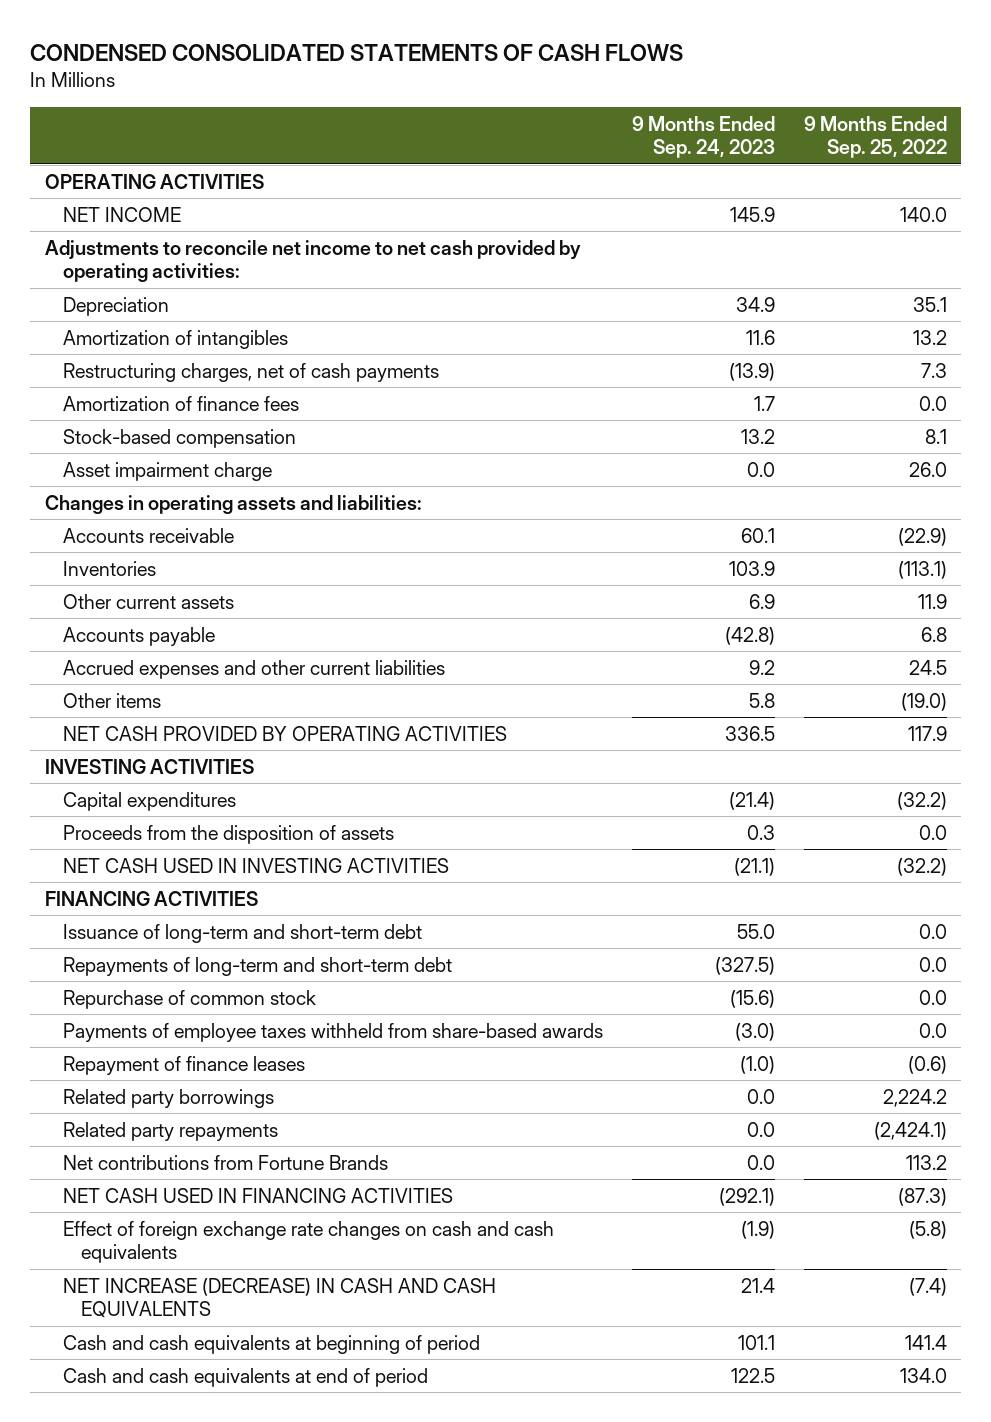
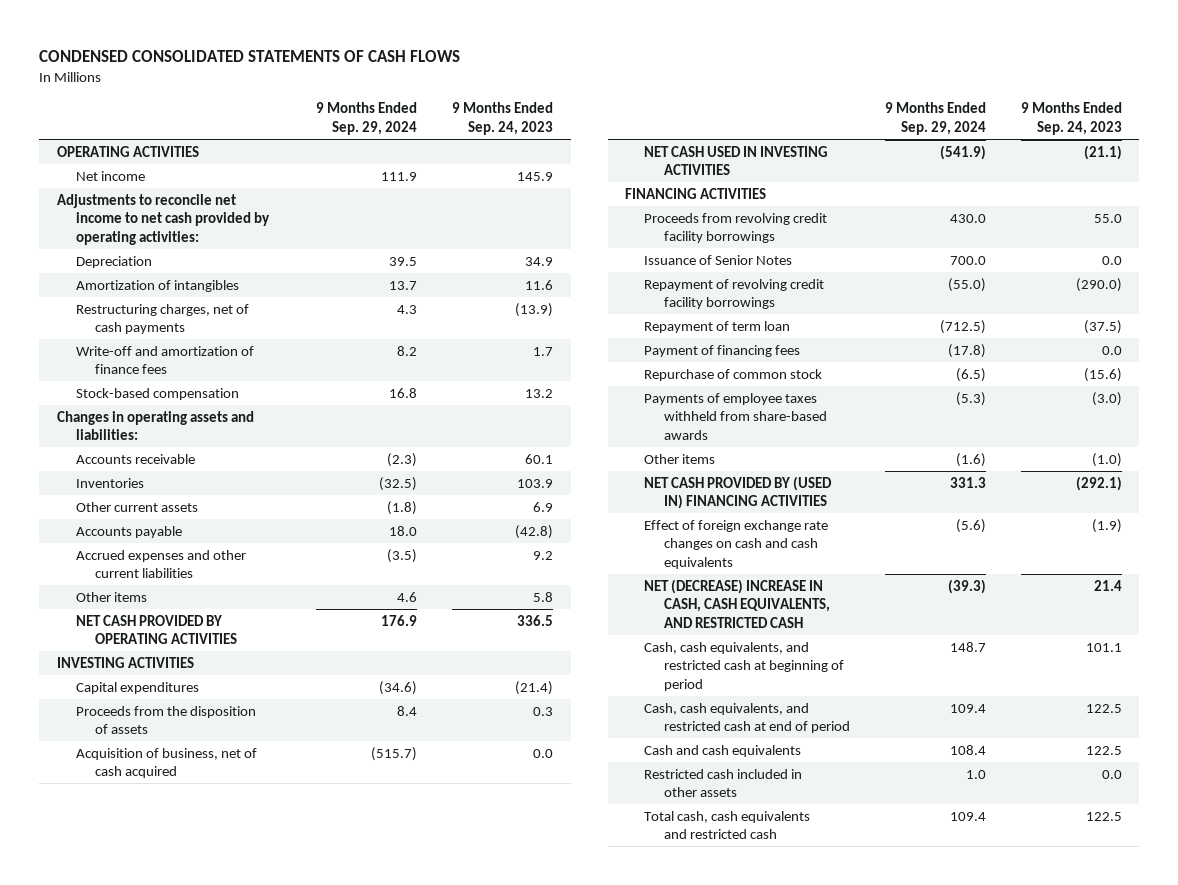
- | 9 Months Ended Sep. 24, 2023 | 9 Months Ended Sep. 25, 2022
+ | 9 Months Ended Sep. 29, 2024 | 9 Months Ended Sep. 24, 2023
- NET INCOME | 145.9 | 140.0
+ Net income | 111.9 | 145.9
- Amortization of finance fees | 1.7 | 0.0
+ Write-off and amortization of finance fees | 8.2 | 1.7
- Asset impairment charge | 0.0 | 26.0
+ Acquisition of business, net of cash acquired | (515.7) | 0.0
- Issuance of long-term and short-term debt | 55.0 | 0.0
- Repayments of long-term and short-term debt | (327.5) | 0.0
+ Proceeds from revolving credit facility borrowings | 430.0 | 55.0
+ Issuance of Senior Notes | 700.0 | 0.0
+ Repayment of revolving credit facility borrowings | (55.0) | (290.0)
+ Repayment of term loan | (712.5) | (37.5)
+ Payment of financing fees | (17.8) | 0.0
- Repayment of finance leases | (1.0) | (0.6)
- Related party borrowings | 0.0 | 2,224.2
- Related party repayments | 0.0 | (2,424.1)
- Net contributions from Fortune Brands | 0.0 | 113.2
- NET CASH USED IN FINANCING ACTIVITIES | (292.1) | (87.3)
+ Other items | (1.6) | (1.0)
+ NET CASH PROVIDED BY (USED IN) FINANCING ACTIVITIES | 331.3 | (292.1)
- NET INCREASE (DECREASE) IN CASH AND CASH EQUIVALENTS | 21.4 | (7.4)
- Cash and cash equivalents at beginning of period | 101.1 | 141.4
- Cash and cash equivalents at end of period | 122.5 | 134.0
+ NET (DECREASE) INCREASE IN CASH, CASH EQUIVALENTS, AND RESTRICTED CASH | (39.3) | 21.4
+ Cash, cash equivalents, and restricted cash at beginning of period | 148.7 | 101.1
+ Cash, cash equivalents, and restricted cash at end of period | 109.4 | 122.5
+ Cash and cash equivalents | 108.4 | 122.5
+ Restricted cash included in other assets | 1.0 | 0.0
+ Total cash, cash equivalents and restricted cash | 109.4 | 122.5

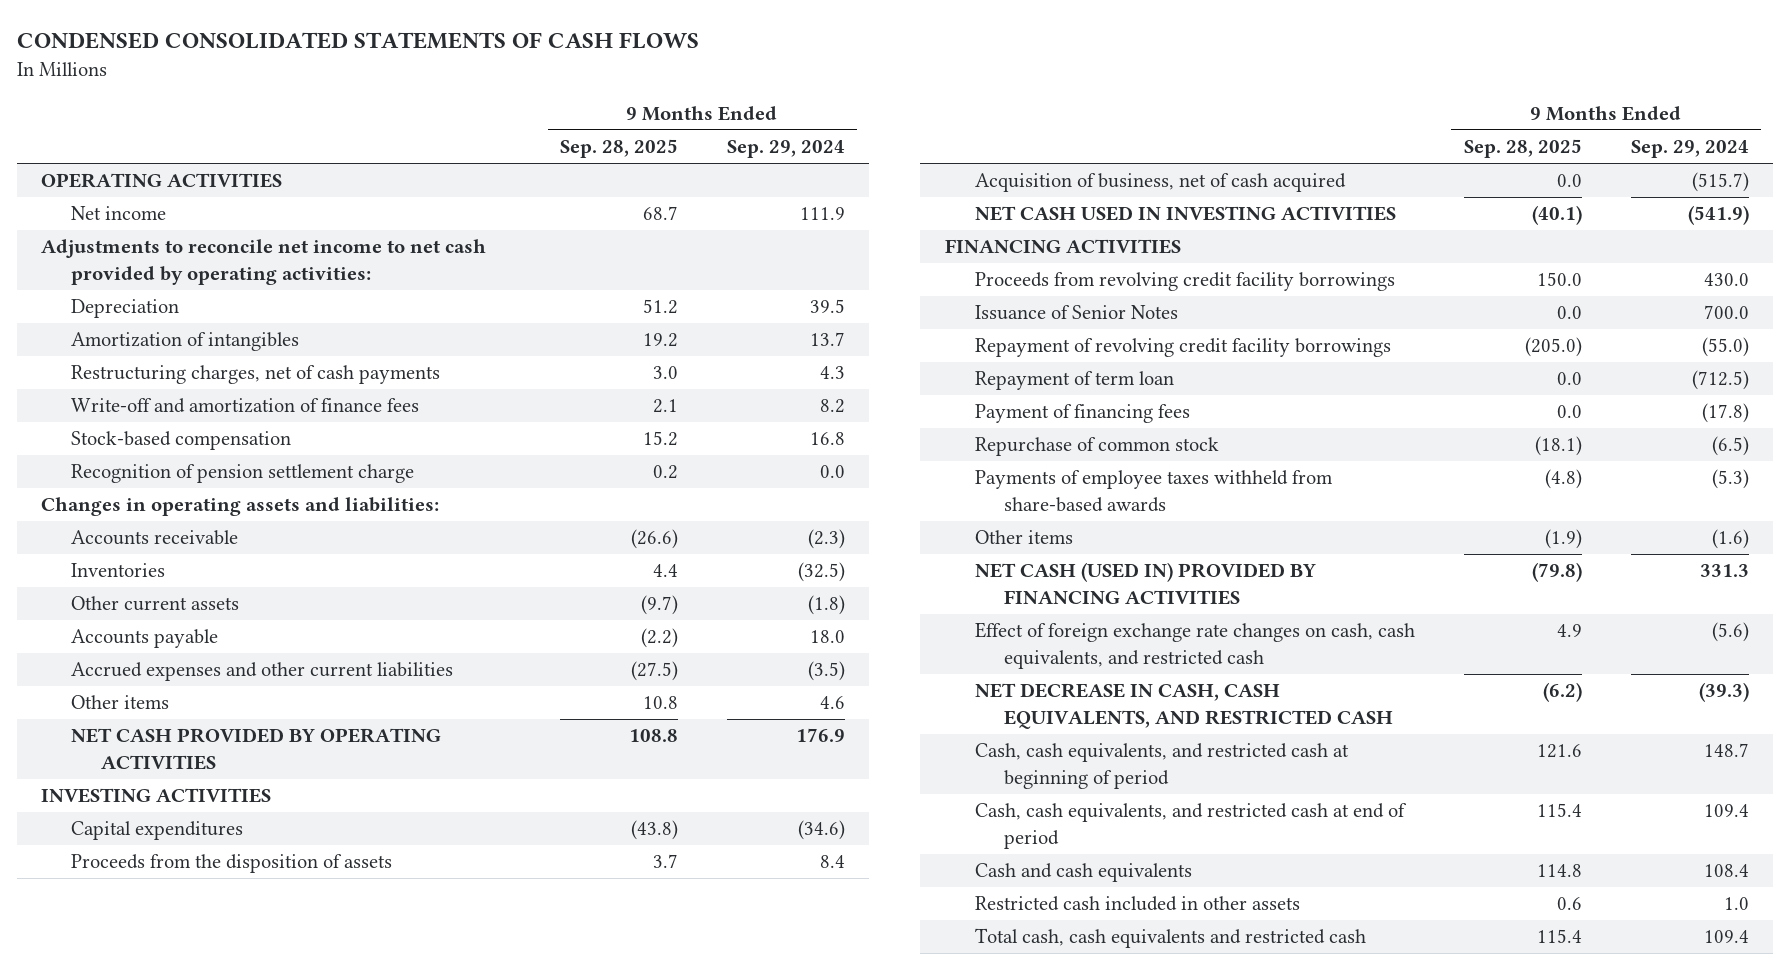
- | 9 Months Ended Sep. 29, 2024 | 9 Months Ended Sep. 24, 2023
+ | 9 Months Ended Sep. 28, 2025 | 9 Months Ended Sep. 29, 2024
+ Recognition of pension settlement charge | 0.2 | 0.0
- NET CASH PROVIDED BY (USED IN) FINANCING ACTIVITIES | 331.3 | (292.1)
- Effect of foreign exchange rate changes on cash and cash equivalents | (5.6) | (1.9)
- NET (DECREASE) INCREASE IN CASH, CASH EQUIVALENTS, AND RESTRICTED CASH | (39.3) | 21.4
+ NET CASH (USED IN) PROVIDED BY FINANCING ACTIVITIES | (79.8) | 331.3
+ Effect of foreign exchange rate changes on cash, cash equivalents, and restricted cash | 4.9 | (5.6)
+ NET DECREASE IN CASH, CASH EQUIVALENTS, AND RESTRICTED CASH | (6.2) | (39.3)

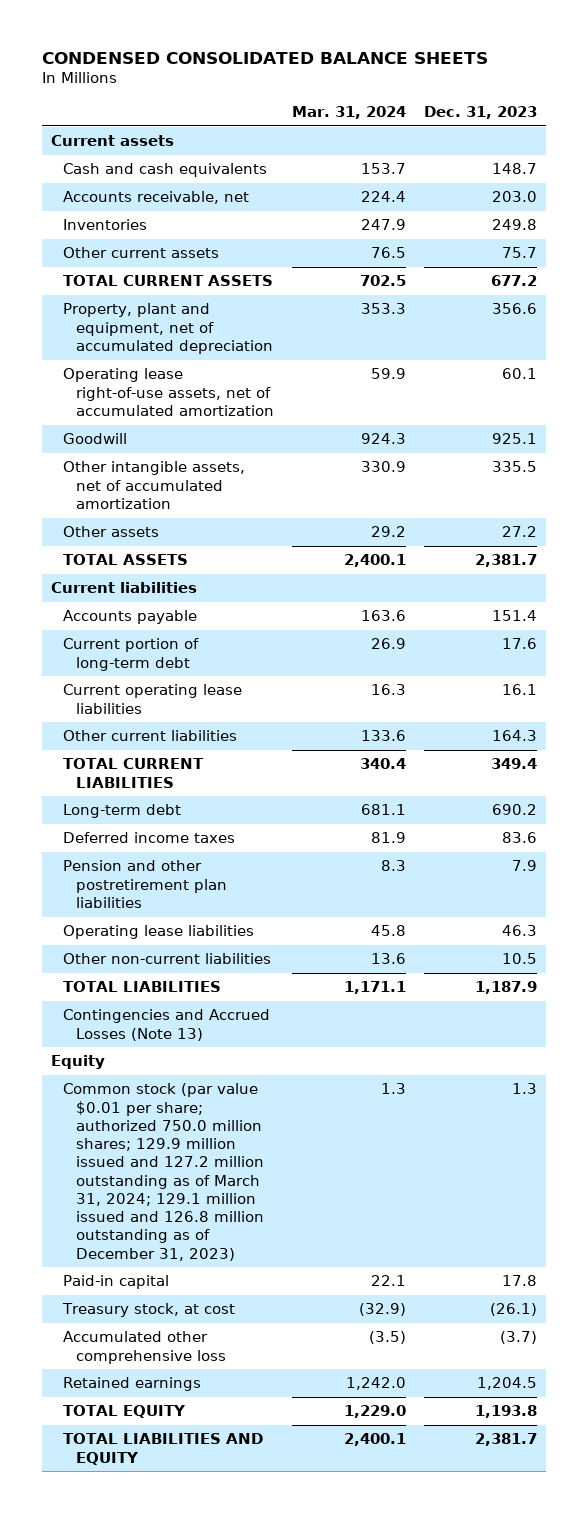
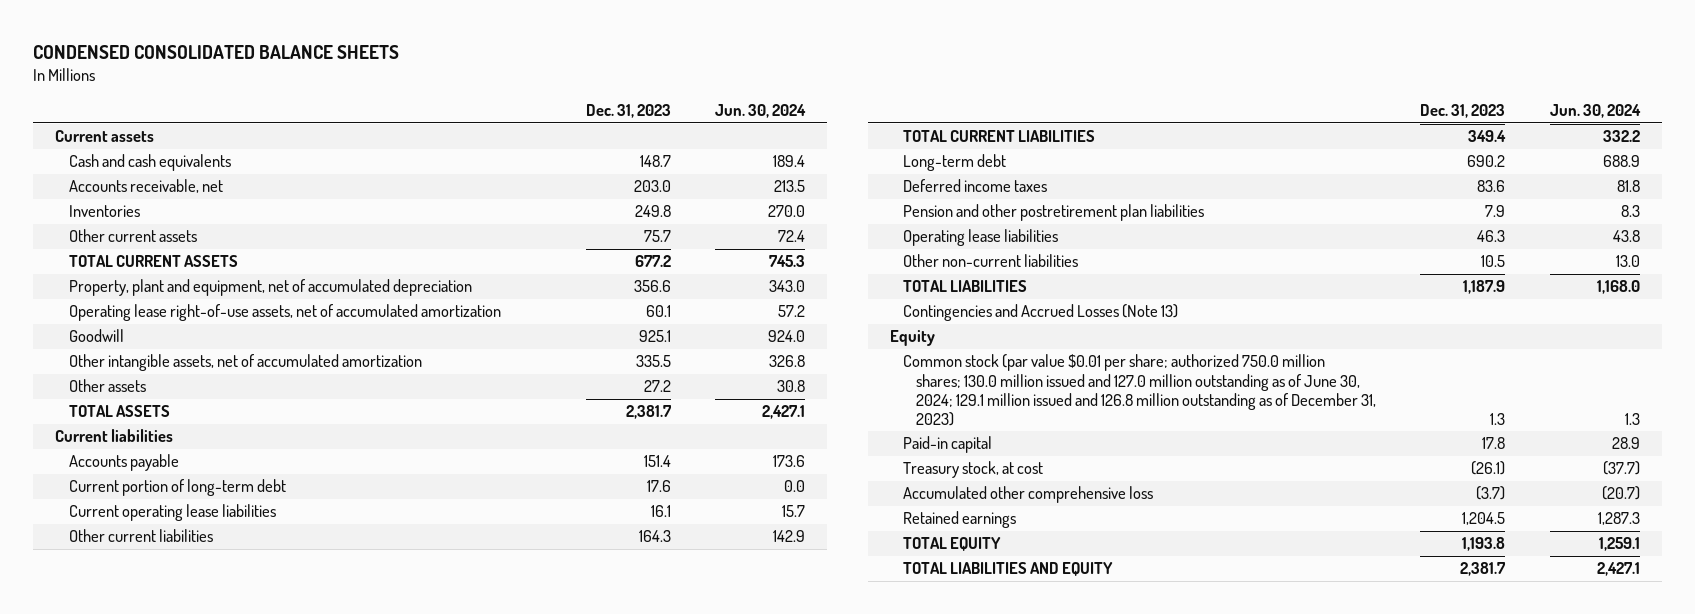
- | Mar. 31, 2024 | Dec. 31, 2023
+ | Dec. 31, 2023 | Jun. 30, 2024
- Common stock (par value $0.01 per share; authorized 750.0 million shares; 129.9 million issued and 127.2 million outstanding as of March 31, 2024; 129.1 million issued and 126.8 million outstanding as of December 31, 2023) | 1.3 | 1.3
+ Common stock (par value $0.01 per share; authorized 750.0 million shares; 130.0 million issued and 127.0 million outstanding as of June 30, 2024; 129.1 million issued and 126.8 million outstanding as of December 31, 2023) | 1.3 | 1.3

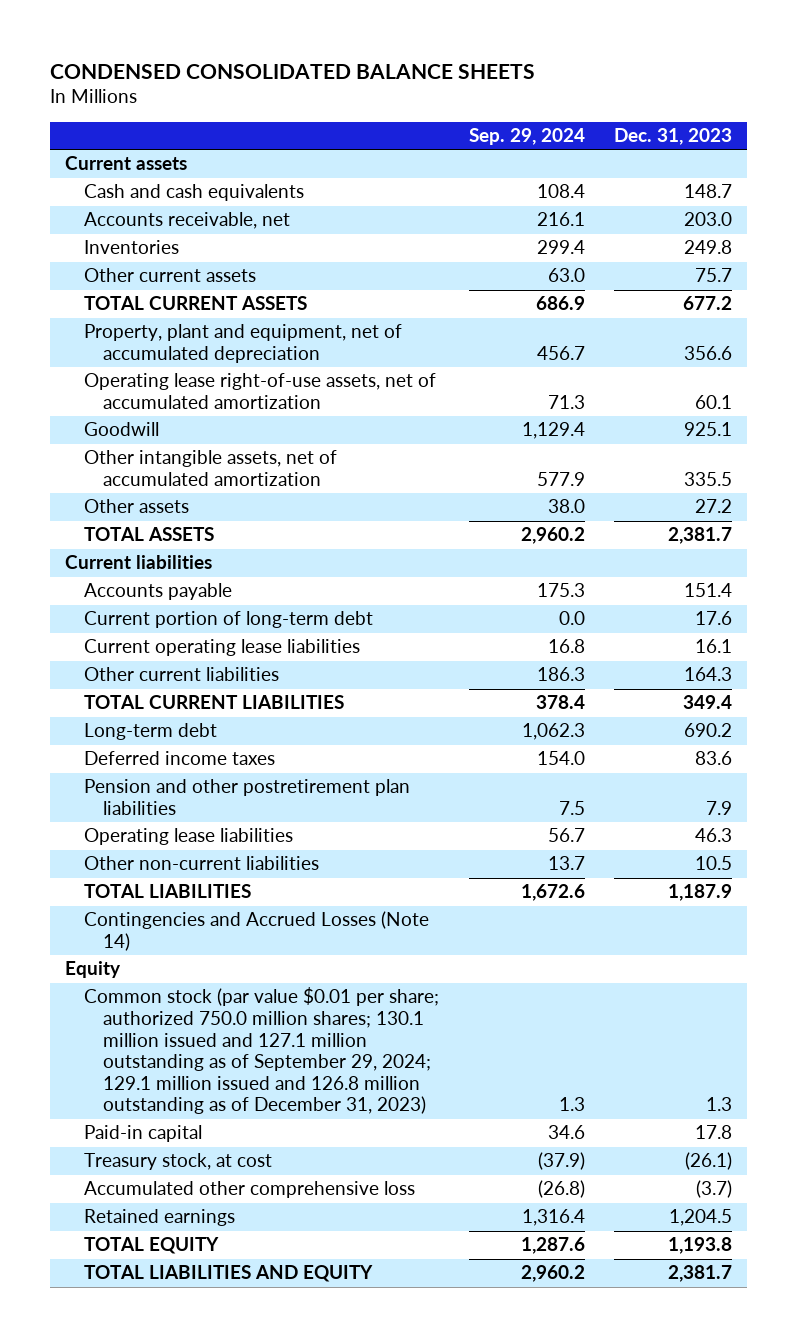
- | Dec. 31, 2023 | Jun. 30, 2024
+ | Sep. 29, 2024 | Dec. 31, 2023
- Contingencies and Accrued Losses (Note 13)
+ Contingencies and Accrued Losses (Note 14)
- Common stock (par value $0.01 per share; authorized 750.0 million shares; 130.0 million issued and 127.0 million outstanding as of June 30, 2024; 129.1 million issued and 126.8 million outstanding as of December 31, 2023) | 1.3 | 1.3
+ Common stock (par value $0.01 per share; authorized 750.0 million shares; 130.1 million issued and 127.1 million outstanding as of September 29, 2024; 129.1 million issued and 126.8 million outstanding as of December 31, 2023) | 1.3 | 1.3

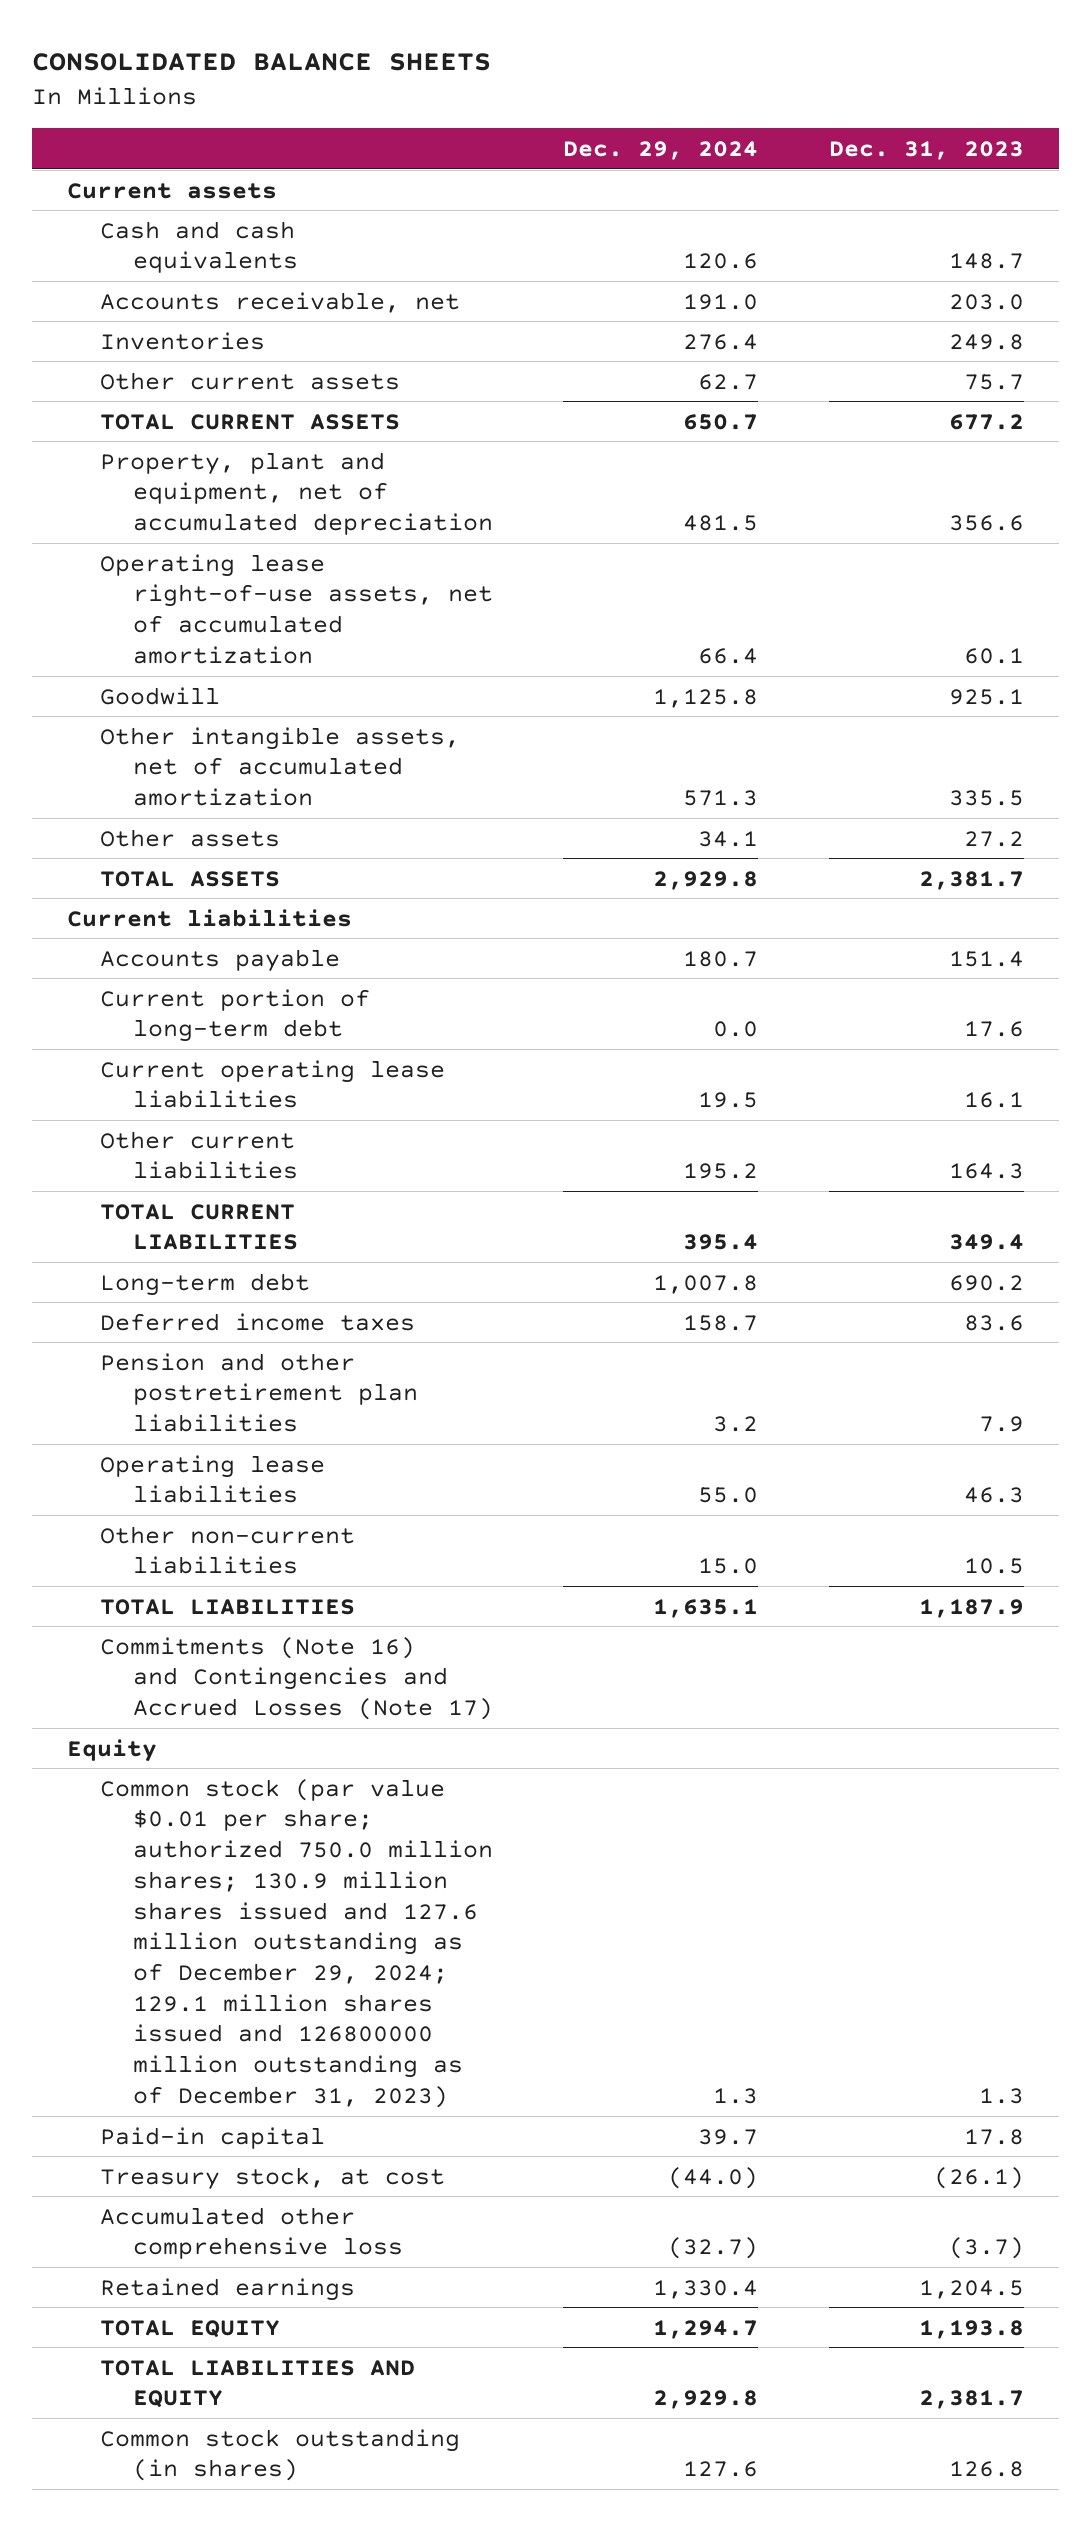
- CONDENSED CONSOLIDATED BALANCE SHEETS
+ CONSOLIDATED BALANCE SHEETS
- | Sep. 29, 2024 | Dec. 31, 2023
+ | Dec. 29, 2024 | Dec. 31, 2023
- Contingencies and Accrued Losses (Note 14)
+ Commitments (Note 16) and Contingencies and Accrued Losses (Note 17)
- Common stock (par value $0.01 per share; authorized 750.0 million shares; 130.1 million issued and 127.1 million outstanding as of September 29, 2024; 129.1 million issued and 126.8 million outstanding as of December 31, 2023) | 1.3 | 1.3
+ Common stock (par value $0.01 per share; authorized 750.0 million shares; 130.9 million shares issued and 127.6 million outstanding as of December 29, 2024; 129.1 million shares issued and 126800000 million outstanding as of December 31, 2023) | 1.3 | 1.3
+ Common stock outstanding (in shares) | 127.6 | 126.8

